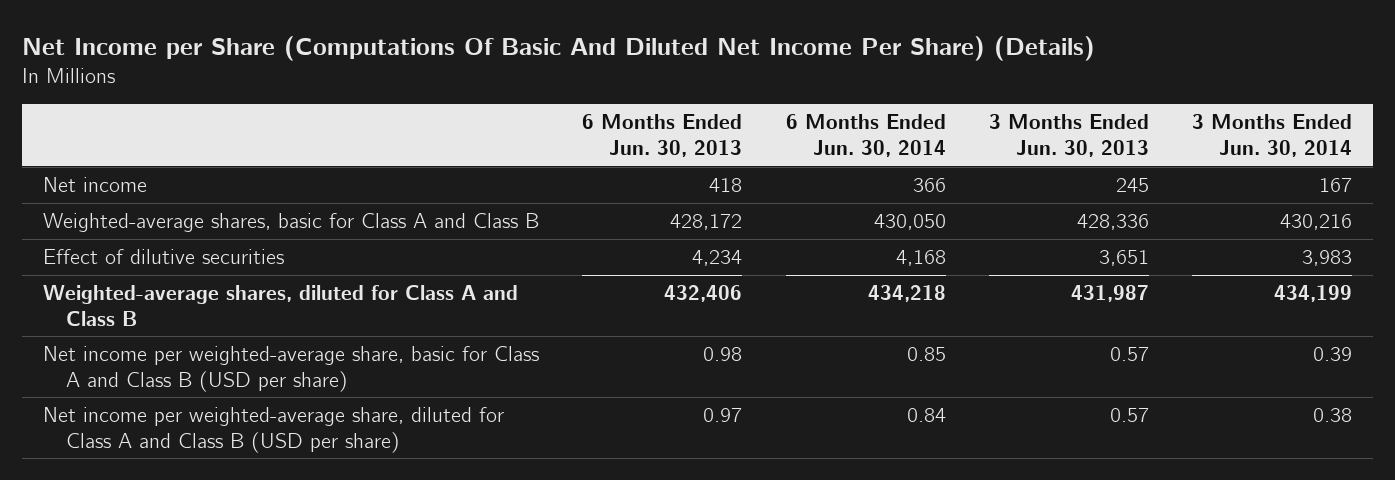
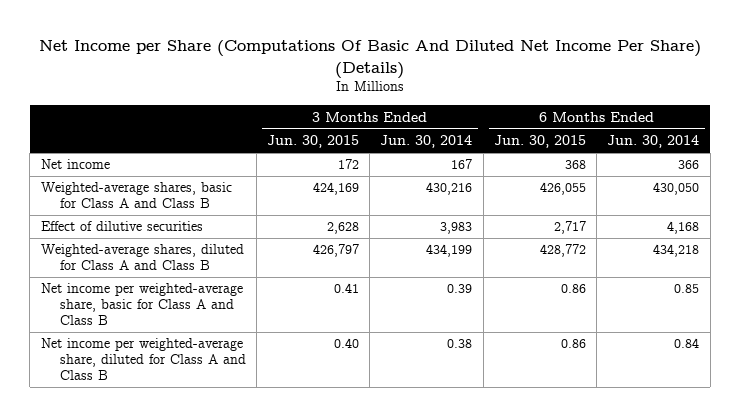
- | 6 Months Ended Jun. 30, 2013 | 6 Months Ended Jun. 30, 2014 | 3 Months Ended Jun. 30, 2013 | 3 Months Ended Jun. 30, 2014
+ | 3 Months Ended Jun. 30, 2015 | 3 Months Ended Jun. 30, 2014 | 6 Months Ended Jun. 30, 2015 | 6 Months Ended Jun. 30, 2014
- Net income per weighted-average share, basic for Class A and Class B (USD per share) | 0.98 | 0.85 | 0.57 | 0.39
- Net income per weighted-average share, diluted for Class A and Class B (USD per share) | 0.97 | 0.84 | 0.57 | 0.38
+ Net income per weighted-average share, basic for Class A and Class B | 0.41 | 0.39 | 0.86 | 0.85
+ Net income per weighted-average share, diluted for Class A and Class B | 0.40 | 0.38 | 0.86 | 0.84

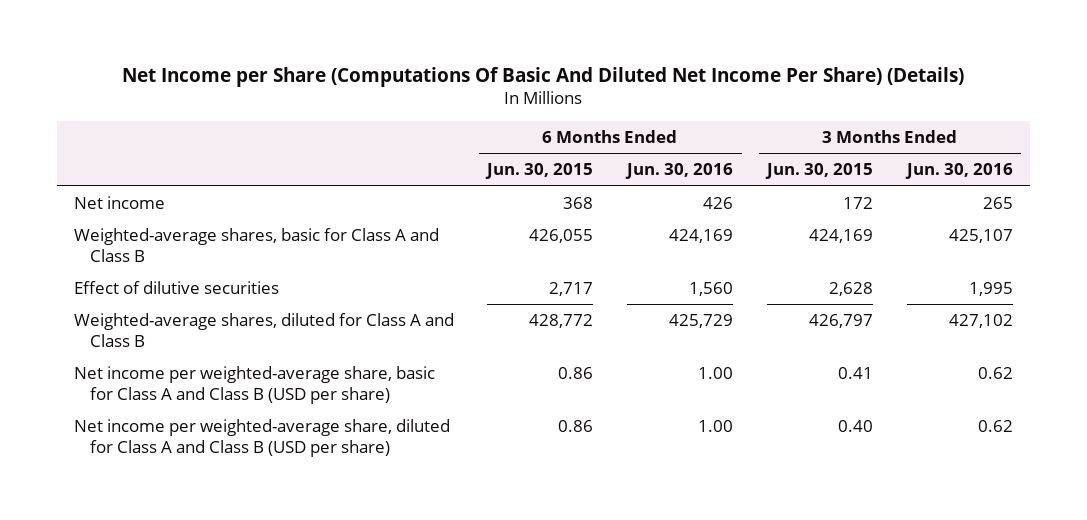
- | 3 Months Ended Jun. 30, 2015 | 3 Months Ended Jun. 30, 2014 | 6 Months Ended Jun. 30, 2015 | 6 Months Ended Jun. 30, 2014
+ | 6 Months Ended Jun. 30, 2015 | 6 Months Ended Jun. 30, 2016 | 3 Months Ended Jun. 30, 2015 | 3 Months Ended Jun. 30, 2016
- Net income per weighted-average share, basic for Class A and Class B | 0.41 | 0.39 | 0.86 | 0.85
- Net income per weighted-average share, diluted for Class A and Class B | 0.40 | 0.38 | 0.86 | 0.84
+ Net income per weighted-average share, basic for Class A and Class B (USD per share) | 0.86 | 1.00 | 0.41 | 0.62
+ Net income per weighted-average share, diluted for Class A and Class B (USD per share) | 0.86 | 1.00 | 0.40 | 0.62

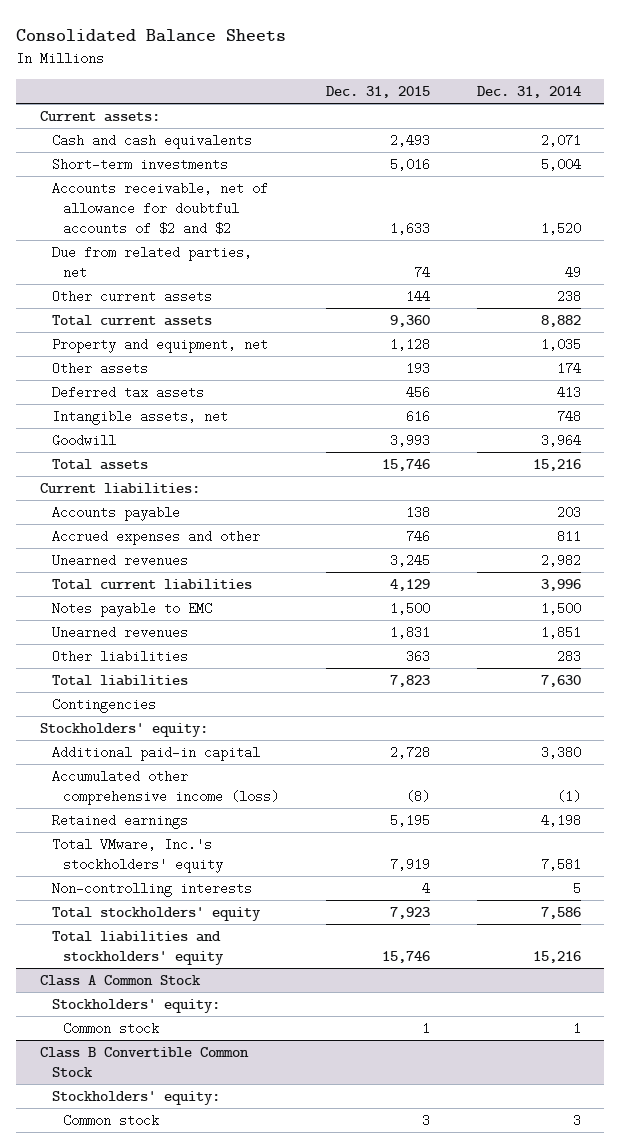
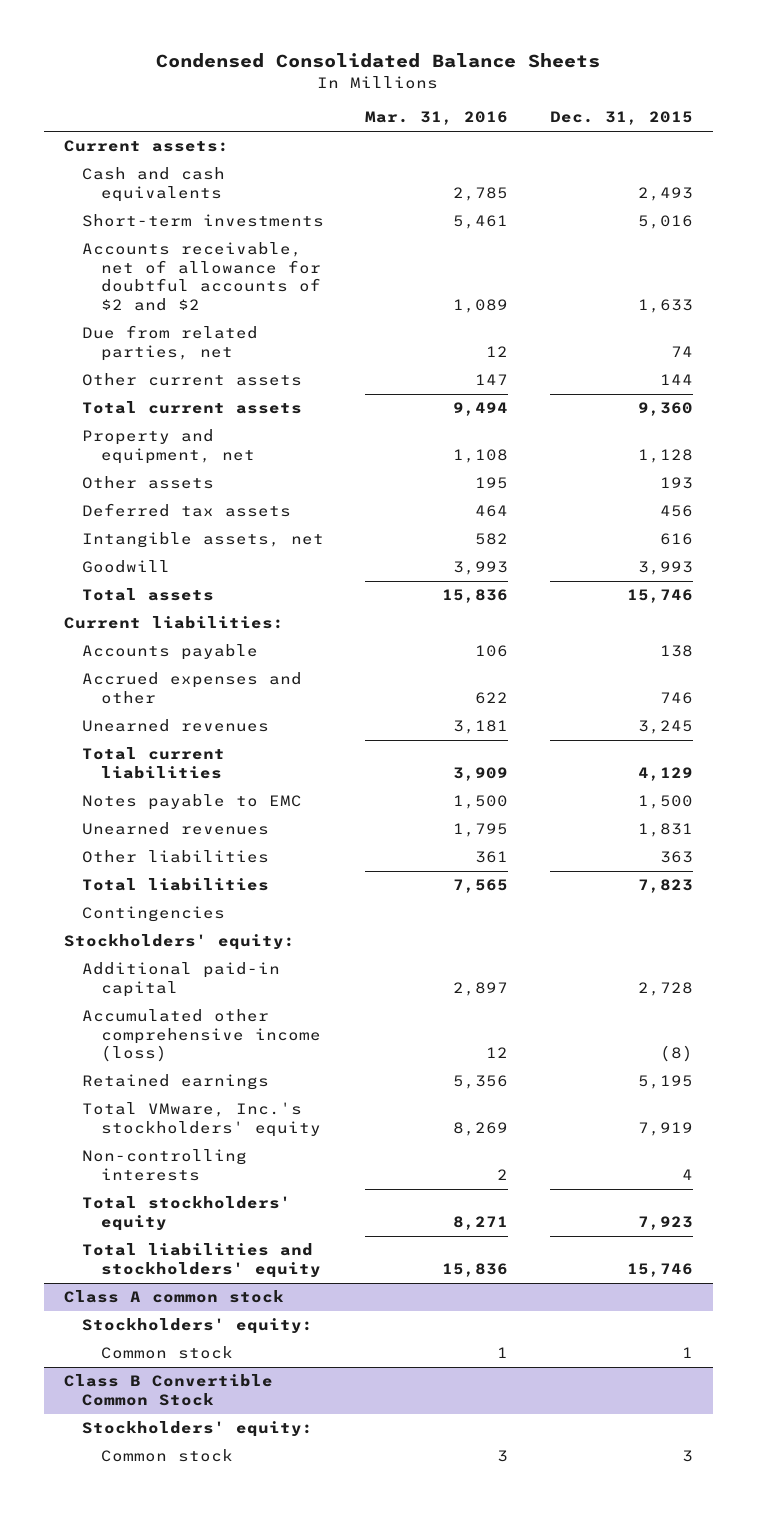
- Consolidated Balance Sheets
+ Condensed Consolidated Balance Sheets
- | Dec. 31, 2015 | Dec. 31, 2014
+ | Mar. 31, 2016 | Dec. 31, 2015
- Class A Common Stock
+ Class A common stock

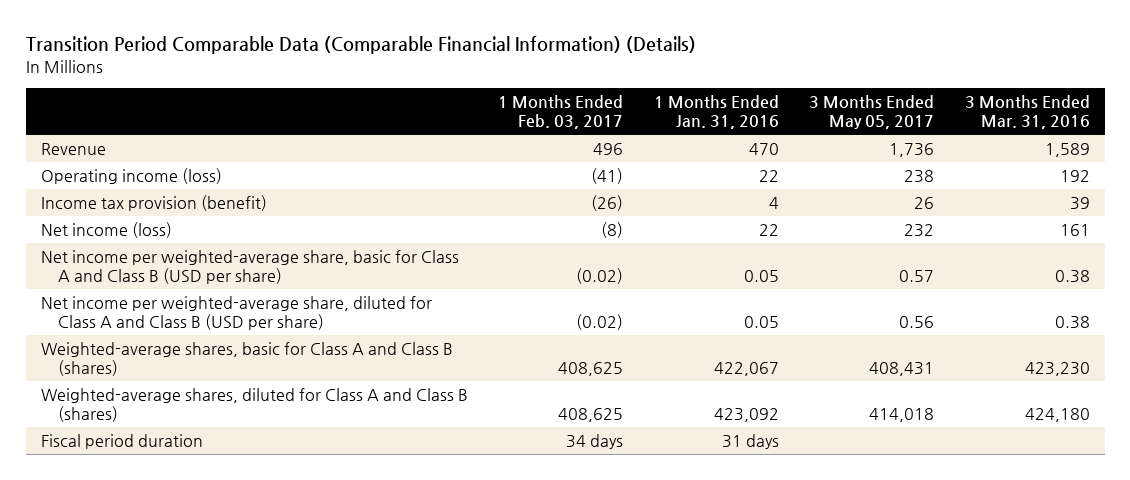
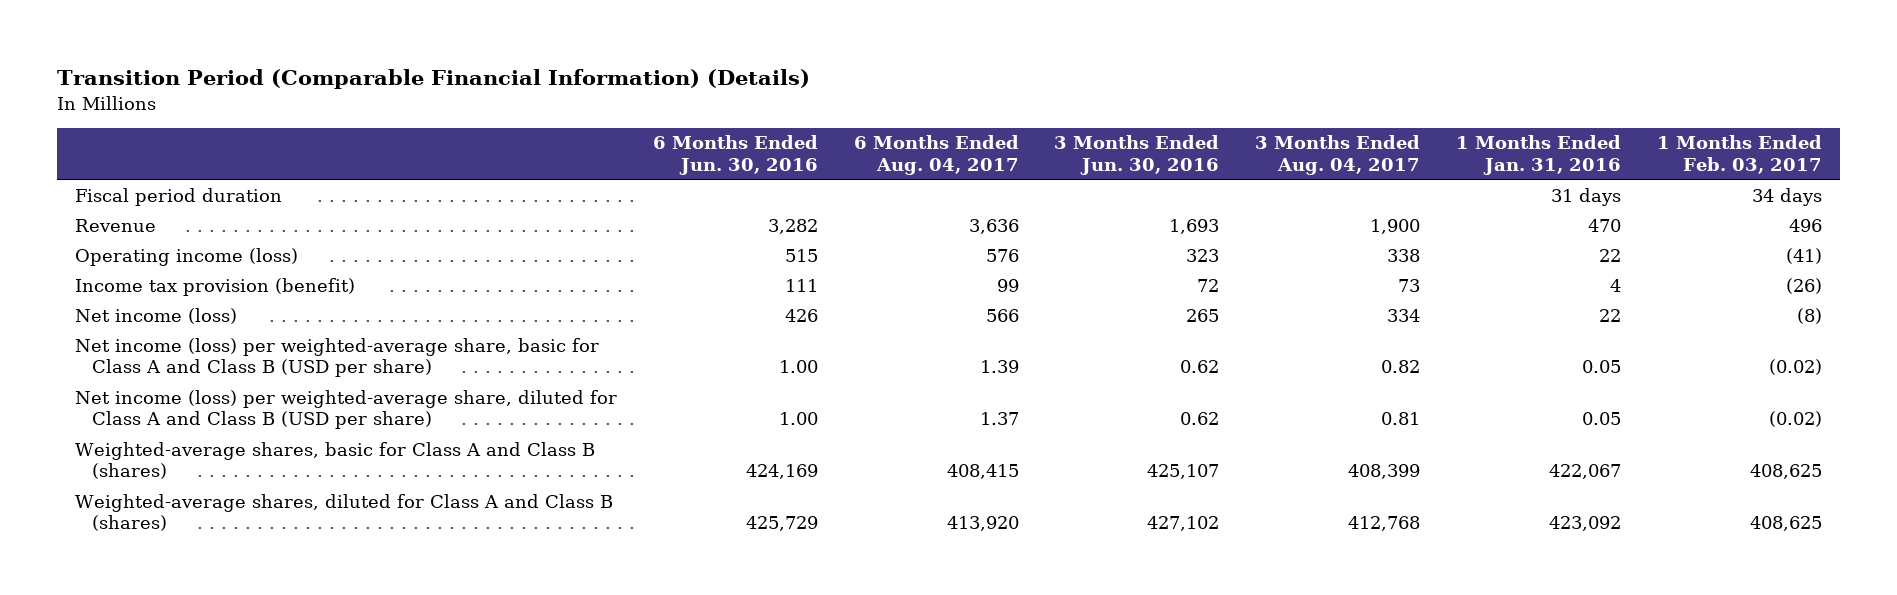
- Transition Period Comparable Data (Comparable Financial Information) (Details)
+ Transition Period (Comparable Financial Information) (Details)
- | 1 Months Ended Feb. 03, 2017 | 1 Months Ended Jan. 31, 2016 | 3 Months Ended May 05, 2017 | 3 Months Ended Mar. 31, 2016
+ | 6 Months Ended Jun. 30, 2016 | 6 Months Ended Aug. 04, 2017 | 3 Months Ended Jun. 30, 2016 | 3 Months Ended Aug. 04, 2017 | 1 Months Ended Jan. 31, 2016 | 1 Months Ended Feb. 03, 2017
moved up: Fiscal period duration | | | | | 31 days | 34 days
- Net income per weighted-average share, basic for Class A and Class B (USD per share) | (0.02) | 0.05 | 0.57 | 0.38
- Net income per weighted-average share, diluted for Class A and Class B (USD per share) | (0.02) | 0.05 | 0.56 | 0.38
+ Net income (loss) per weighted-average share, basic for Class A and Class B (USD per share) | 1.00 | 1.39 | 0.62 | 0.82 | 0.05 | (0.02)
+ Net income (loss) per weighted-average share, diluted for Class A and Class B (USD per share) | 1.00 | 1.37 | 0.62 | 0.81 | 0.05 | (0.02)

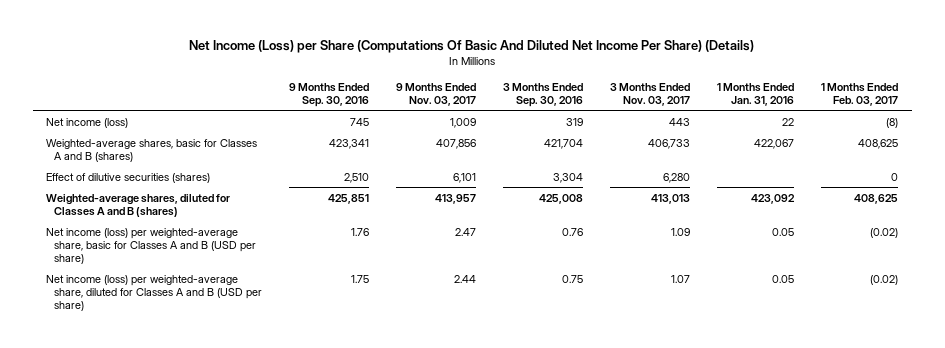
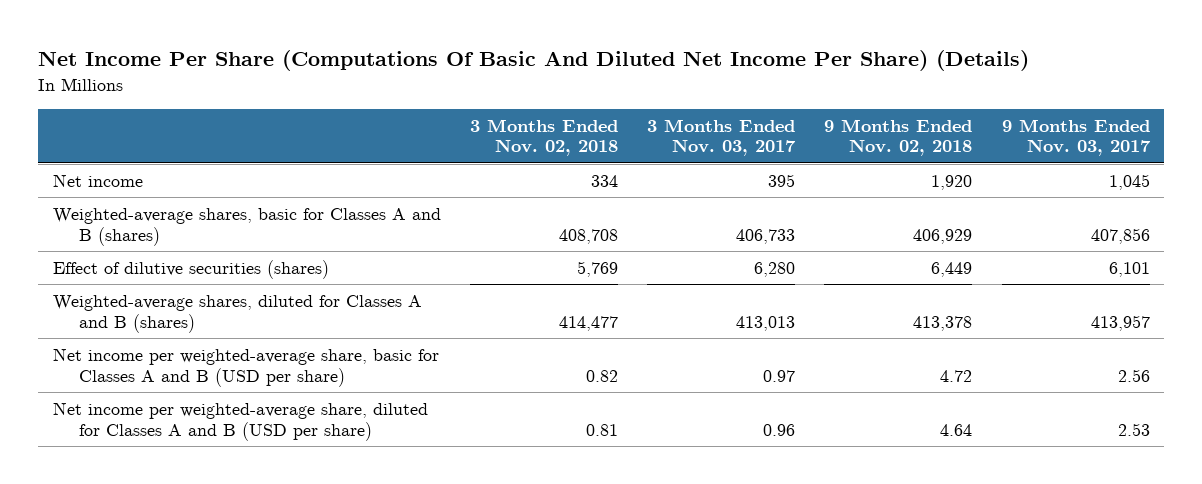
- Net Income (Loss) per Share (Computations Of Basic And Diluted Net Income Per Share) (Details)
+ Net Income Per Share (Computations Of Basic And Diluted Net Income Per Share) (Details)
- | 9 Months Ended Sep. 30, 2016 | 9 Months Ended Nov. 03, 2017 | 3 Months Ended Sep. 30, 2016 | 3 Months Ended Nov. 03, 2017 | 1 Months Ended Jan. 31, 2016 | 1 Months Ended Feb. 03, 2017
+ | 3 Months Ended Nov. 02, 2018 | 3 Months Ended Nov. 03, 2017 | 9 Months Ended Nov. 02, 2018 | 9 Months Ended Nov. 03, 2017
- Net income (loss) | 745 | 1,009 | 319 | 443 | 22 | (8)
+ Net income | 334 | 395 | 1,920 | 1,045
- Net income (loss) per weighted-average share, basic for Classes A and B (USD per share) | 1.76 | 2.47 | 0.76 | 1.09 | 0.05 | (0.02)
- Net income (loss) per weighted-average share, diluted for Classes A and B (USD per share) | 1.75 | 2.44 | 0.75 | 1.07 | 0.05 | (0.02)
+ Net income per weighted-average share, basic for Classes A and B (USD per share) | 0.82 | 0.97 | 4.72 | 2.56
+ Net income per weighted-average share, diluted for Classes A and B (USD per share) | 0.81 | 0.96 | 4.64 | 2.53

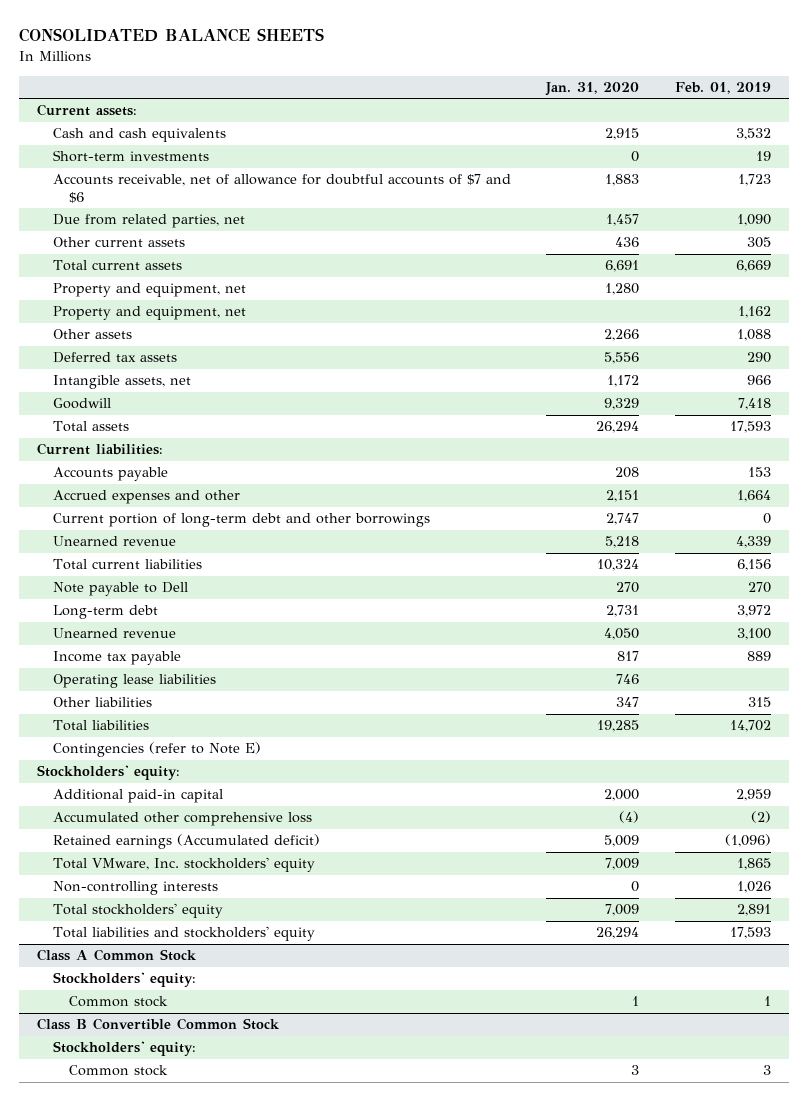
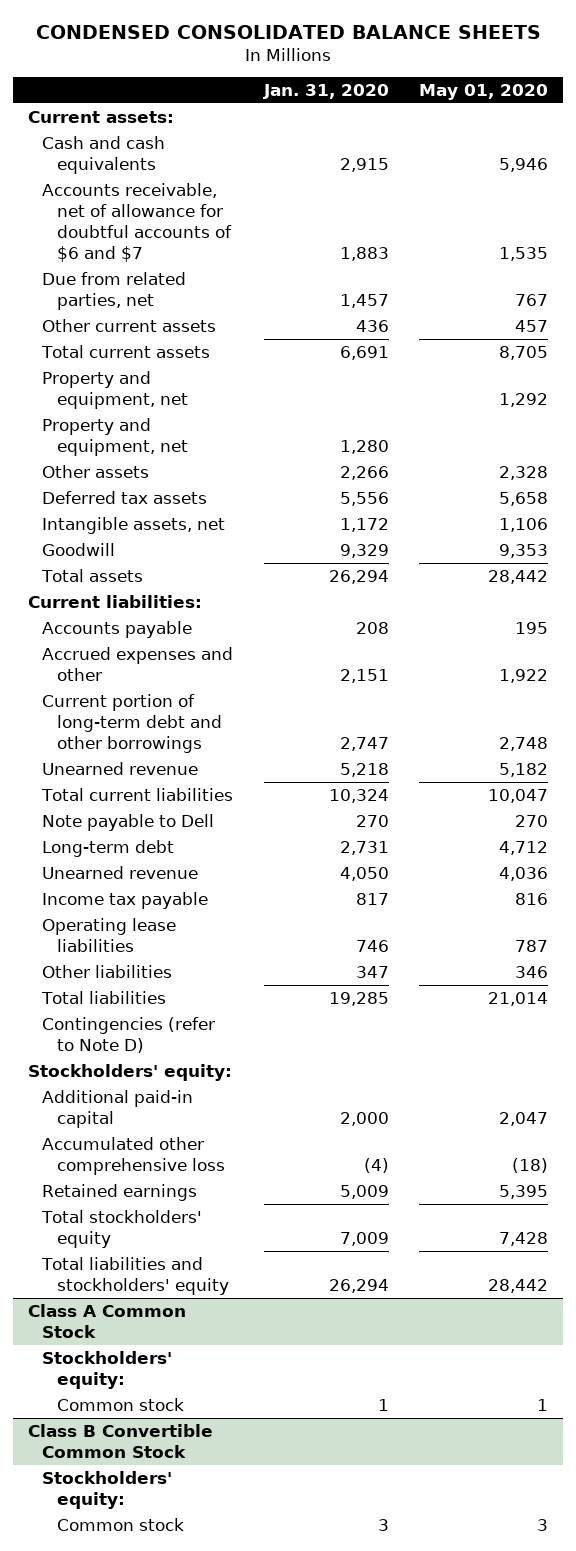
- CONSOLIDATED BALANCE SHEETS
+ CONDENSED CONSOLIDATED BALANCE SHEETS
- | Jan. 31, 2020 | Feb. 01, 2019
+ | Jan. 31, 2020 | May 01, 2020
- Short-term investments | 0 | 19
- Accounts receivable, net of allowance for doubtful accounts of $7 and $6 | 1,883 | 1,723
+ Accounts receivable, net of allowance for doubtful accounts of $6 and $7 | 1,883 | 1,535
moved down: Property and equipment, net | 1,280 |
- Contingencies (refer to Note E)
+ Contingencies (refer to Note D)
- Retained earnings (Accumulated deficit) | 5,009 | (1,096)
- Total VMware, Inc. stockholders' equity | 7,009 | 1,865
- Non-controlling interests | 0 | 1,026
+ Retained earnings | 5,009 | 5,395

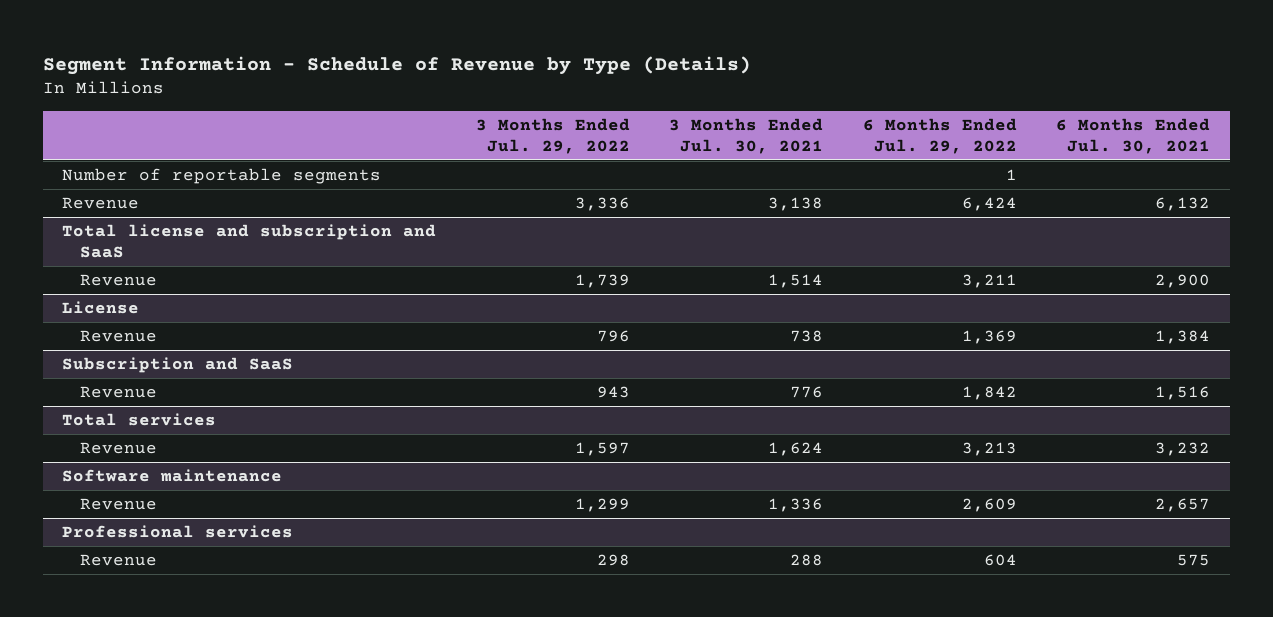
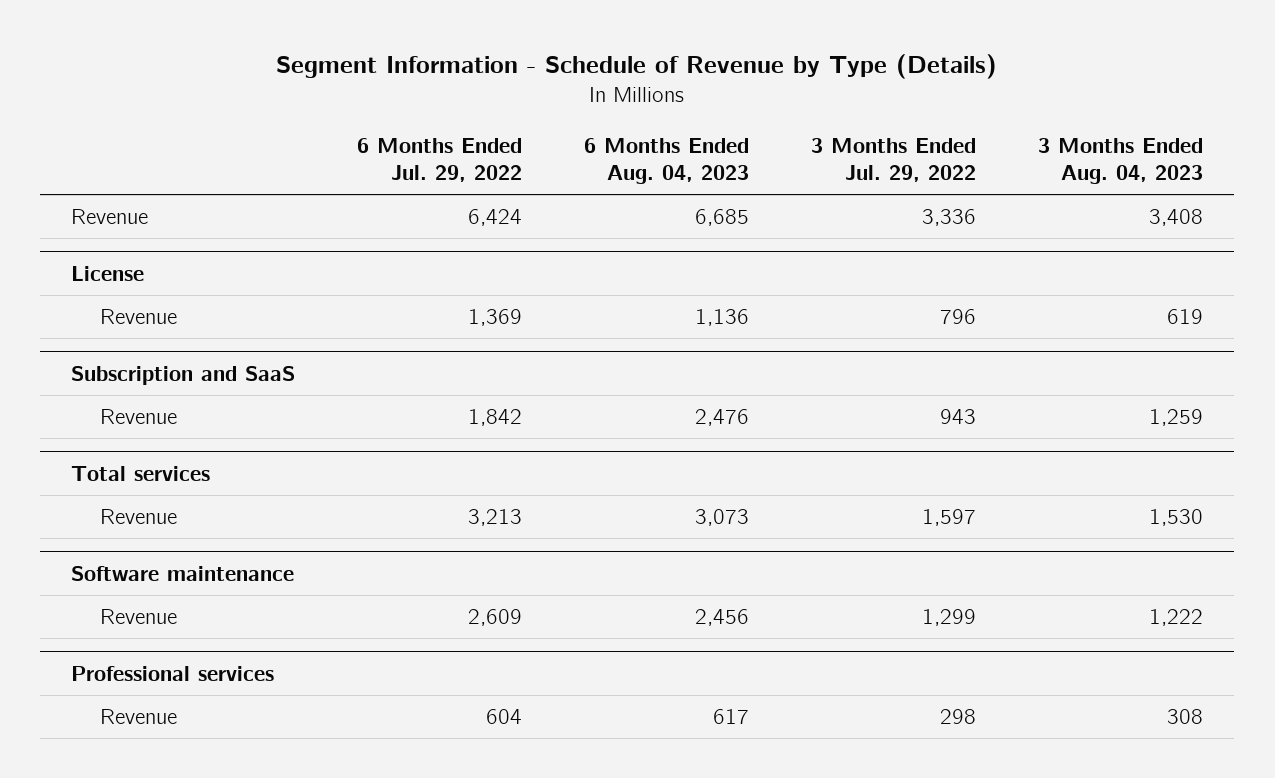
- | 3 Months Ended Jul. 29, 2022 | 3 Months Ended Jul. 30, 2021 | 6 Months Ended Jul. 29, 2022 | 6 Months Ended Jul. 30, 2021
+ | 6 Months Ended Jul. 29, 2022 | 6 Months Ended Aug. 04, 2023 | 3 Months Ended Jul. 29, 2022 | 3 Months Ended Aug. 04, 2023
- Number of reportable segments | | | 1 |
- Total license and subscription and SaaS
- Revenue | 1,739 | 1,514 | 3,211 | 2,900

